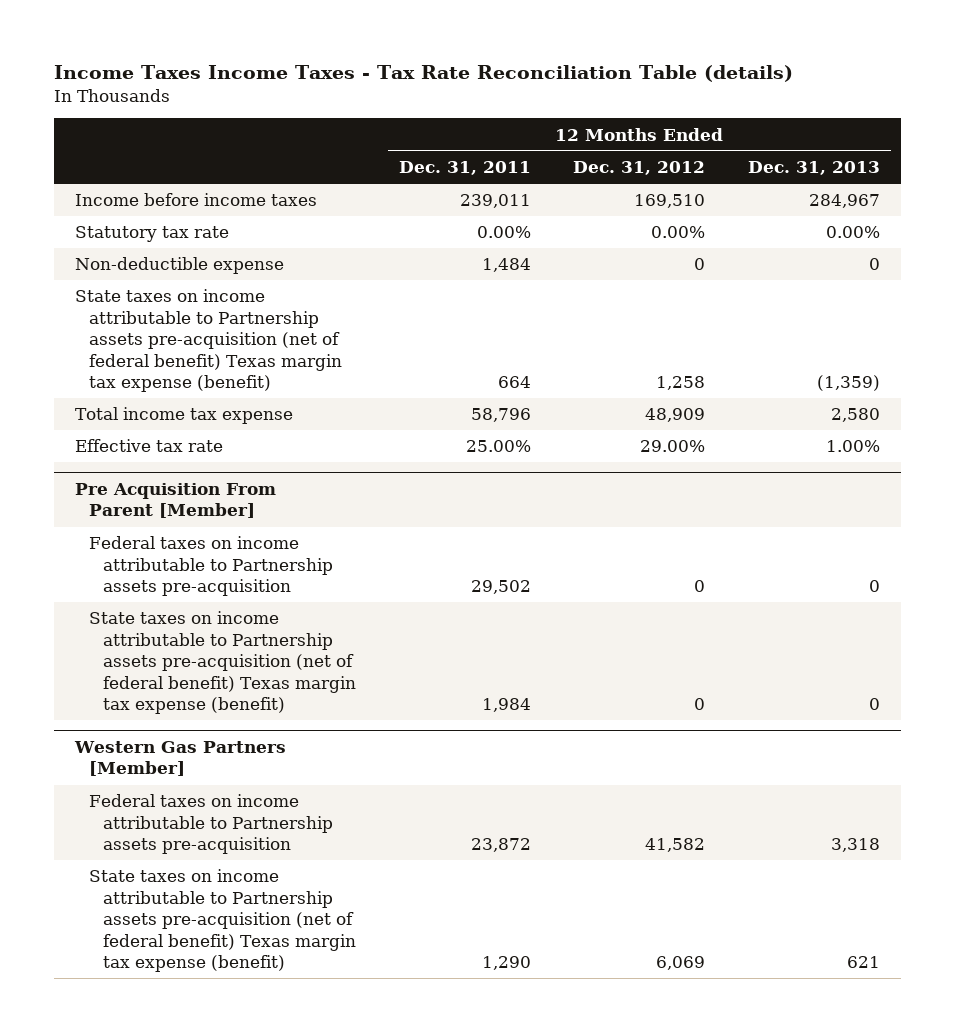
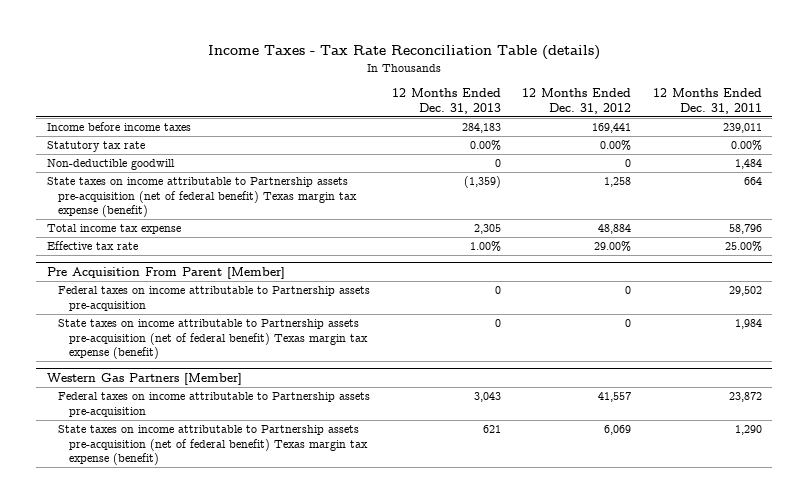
- Income Taxes Income Taxes - Tax Rate Reconciliation Table (details)
+ Income Taxes - Tax Rate Reconciliation Table (details)
- | 12 Months Ended Dec. 31, 2011 | 12 Months Ended Dec. 31, 2012 | 12 Months Ended Dec. 31, 2013
+ | 12 Months Ended Dec. 31, 2013 | 12 Months Ended Dec. 31, 2012 | 12 Months Ended Dec. 31, 2011
- Income before income taxes | 239,011 | 169,510 | 284,967
+ Income before income taxes | 284,183 | 169,441 | 239,011
- Non-deductible expense | 1,484 | 0 | 0
+ Non-deductible goodwill | 0 | 0 | 1,484
- Total income tax expense | 58,796 | 48,909 | 2,580
+ Total income tax expense | 2,305 | 48,884 | 58,796
@ Western Gas Partners [Member]
- Federal taxes on income attributable to Partnership assets pre-acquisition | 23,872 | 41,582 | 3,318
+ Federal taxes on income attributable to Partnership assets pre-acquisition | 3,043 | 41,557 | 23,872

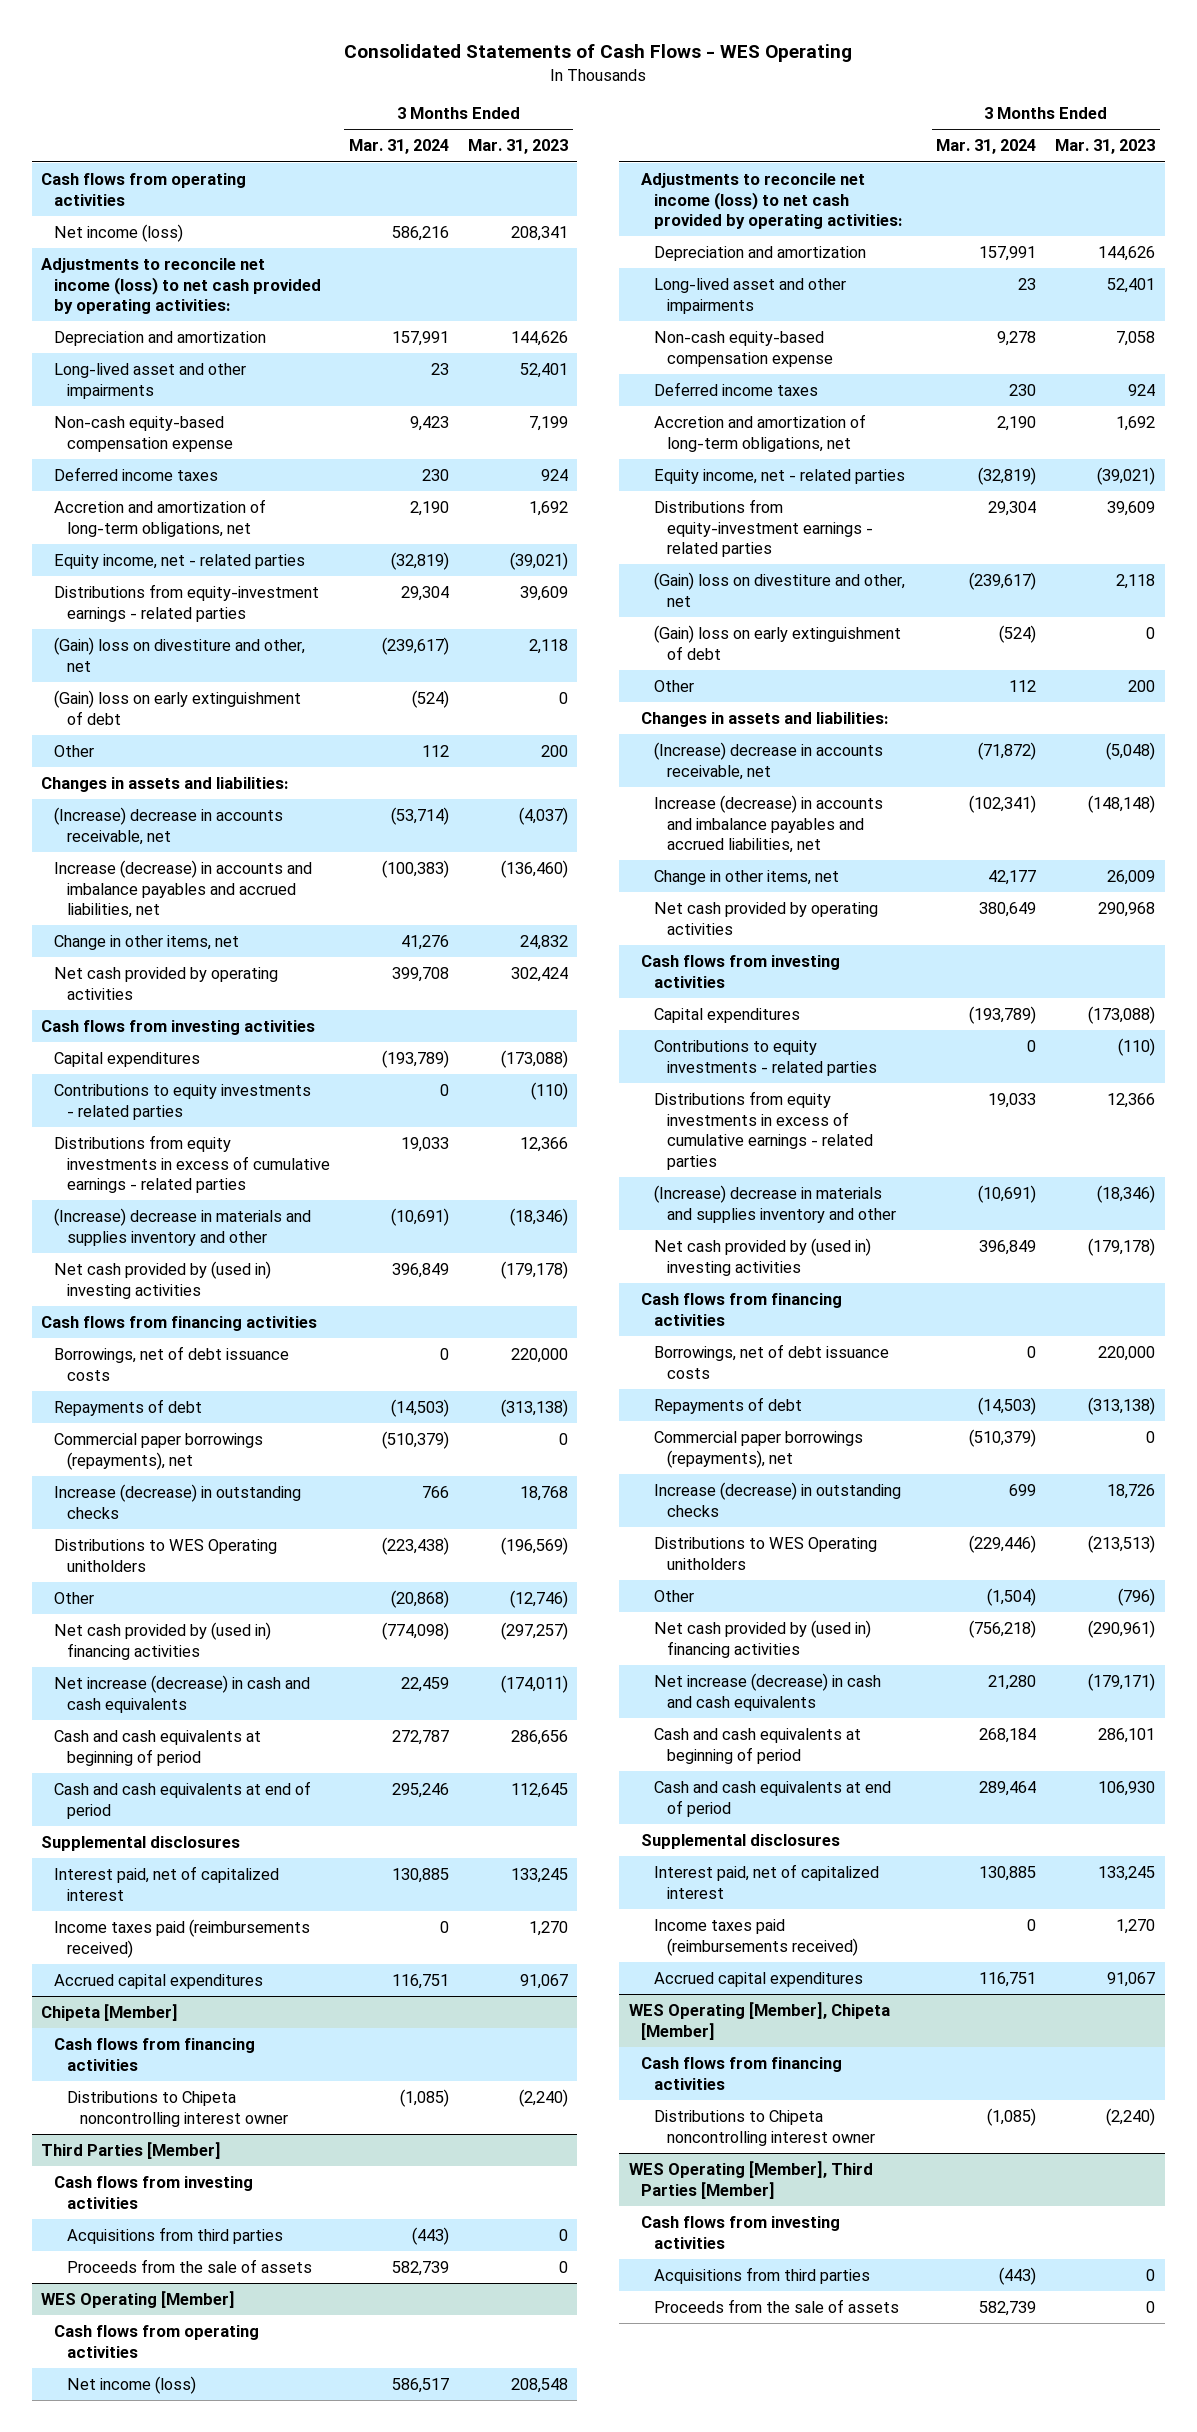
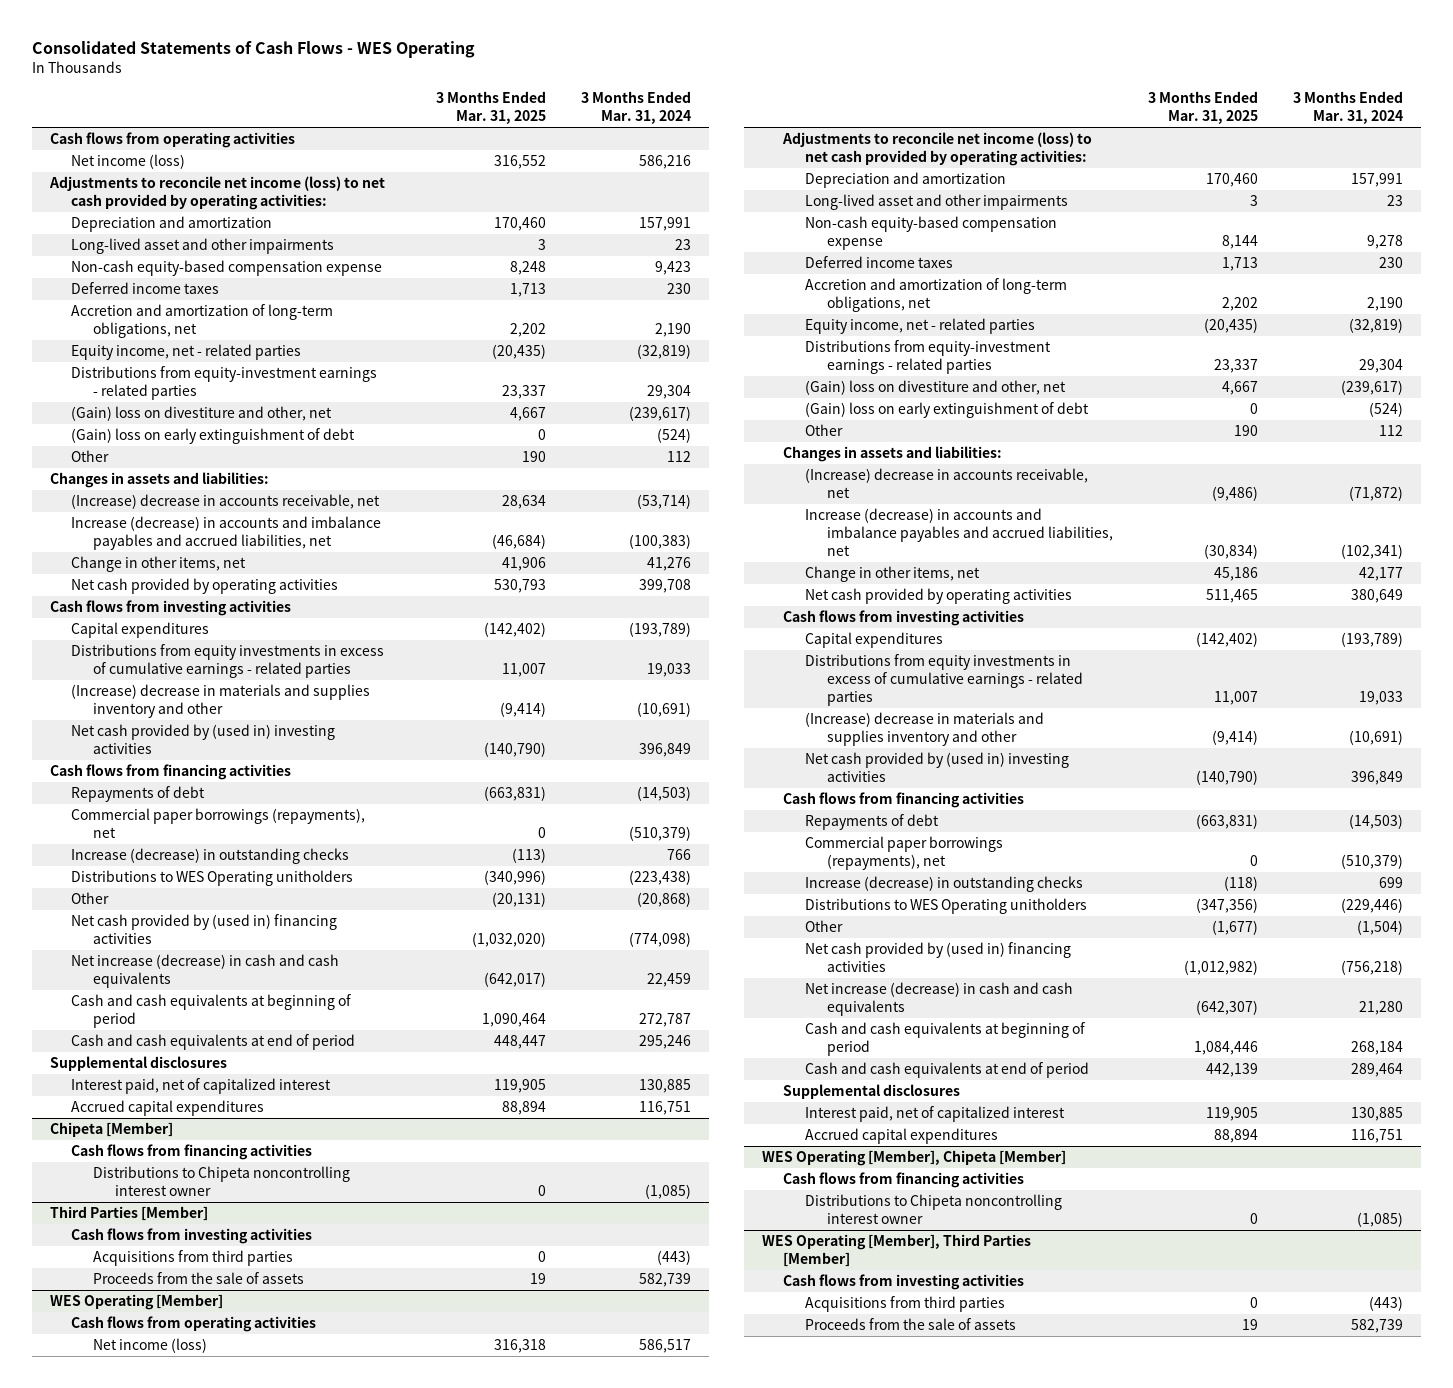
- | 3 Months Ended Mar. 31, 2024 | 3 Months Ended Mar. 31, 2023
+ | 3 Months Ended Mar. 31, 2025 | 3 Months Ended Mar. 31, 2024
- Contributions to equity investments - related parties | 0 | (110)
- Borrowings, net of debt issuance costs | 0 | 220,000
- Income taxes paid (reimbursements received) | 0 | 1,270
@ WES Operating [Member]
- Contributions to equity investments - related parties | 0 | (110)
- Borrowings, net of debt issuance costs | 0 | 220,000
- Income taxes paid (reimbursements received) | 0 | 1,270

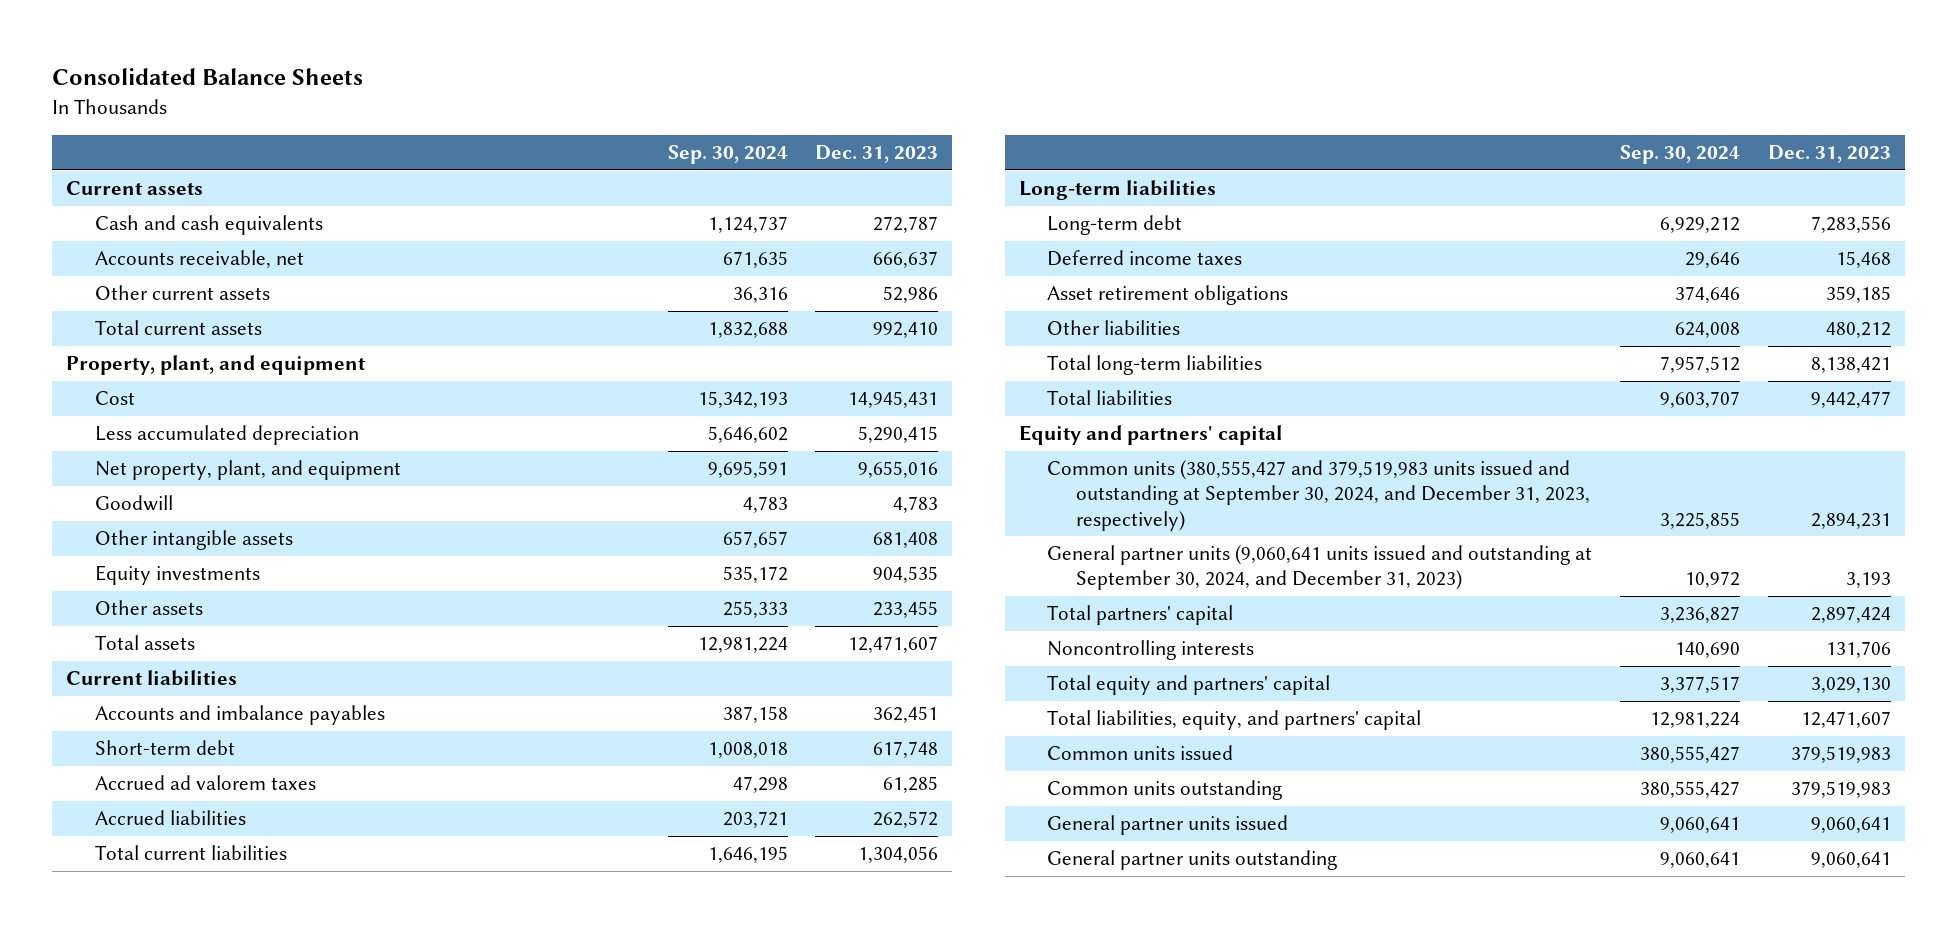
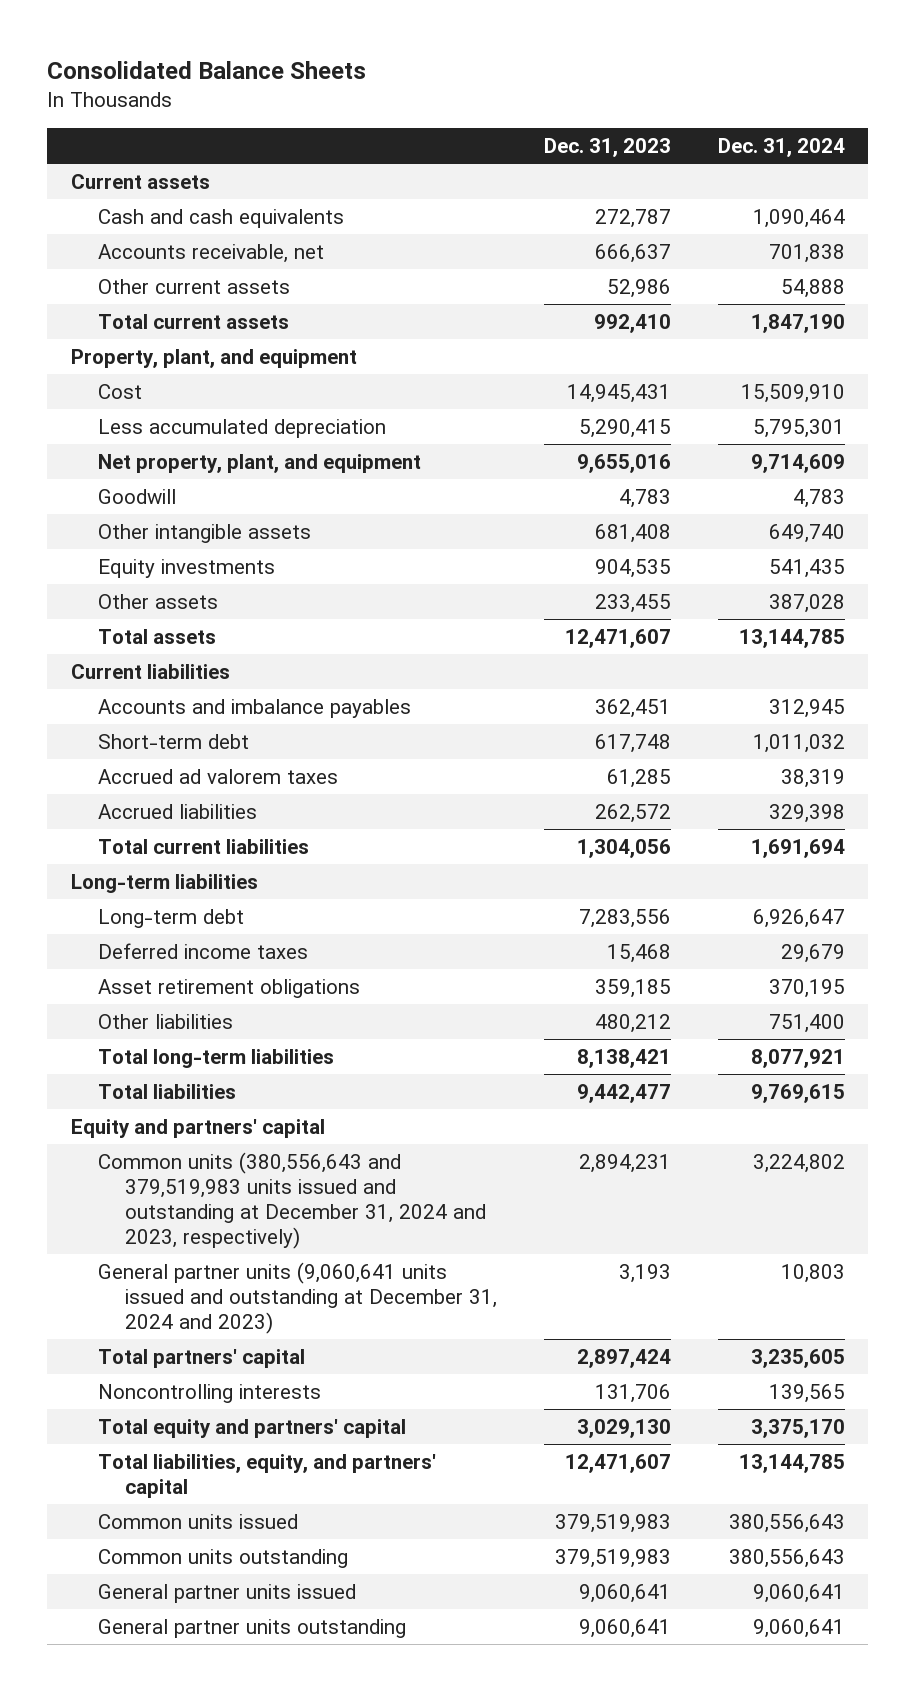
- | Sep. 30, 2024 | Dec. 31, 2023
+ | Dec. 31, 2023 | Dec. 31, 2024
- Common units (380,555,427 and 379,519,983 units issued and outstanding at September 30, 2024, and December 31, 2023, respectively) | 3,225,855 | 2,894,231
- General partner units (9,060,641 units issued and outstanding at September 30, 2024, and December 31, 2023) | 10,972 | 3,193
+ Common units (380,556,643 and 379,519,983 units issued and outstanding at December 31, 2024 and 2023, respectively) | 2,894,231 | 3,224,802
+ General partner units (9,060,641 units issued and outstanding at December 31, 2024 and 2023) | 3,193 | 10,803

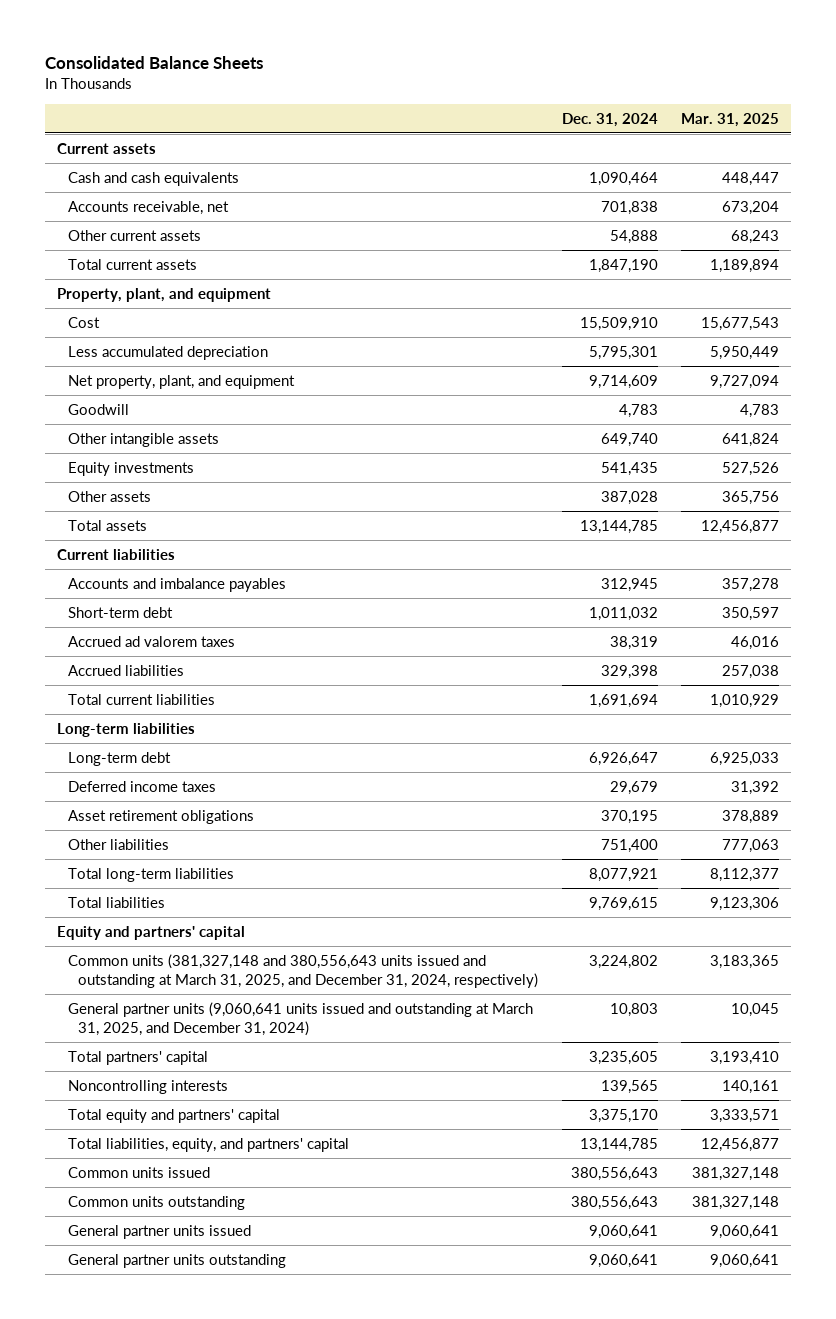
- | Dec. 31, 2023 | Dec. 31, 2024
+ | Dec. 31, 2024 | Mar. 31, 2025
- Common units (380,556,643 and 379,519,983 units issued and outstanding at December 31, 2024 and 2023, respectively) | 2,894,231 | 3,224,802
- General partner units (9,060,641 units issued and outstanding at December 31, 2024 and 2023) | 3,193 | 10,803
+ Common units (381,327,148 and 380,556,643 units issued and outstanding at March 31, 2025, and December 31, 2024, respectively) | 3,224,802 | 3,183,365
+ General partner units (9,060,641 units issued and outstanding at March 31, 2025, and December 31, 2024) | 10,803 | 10,045

